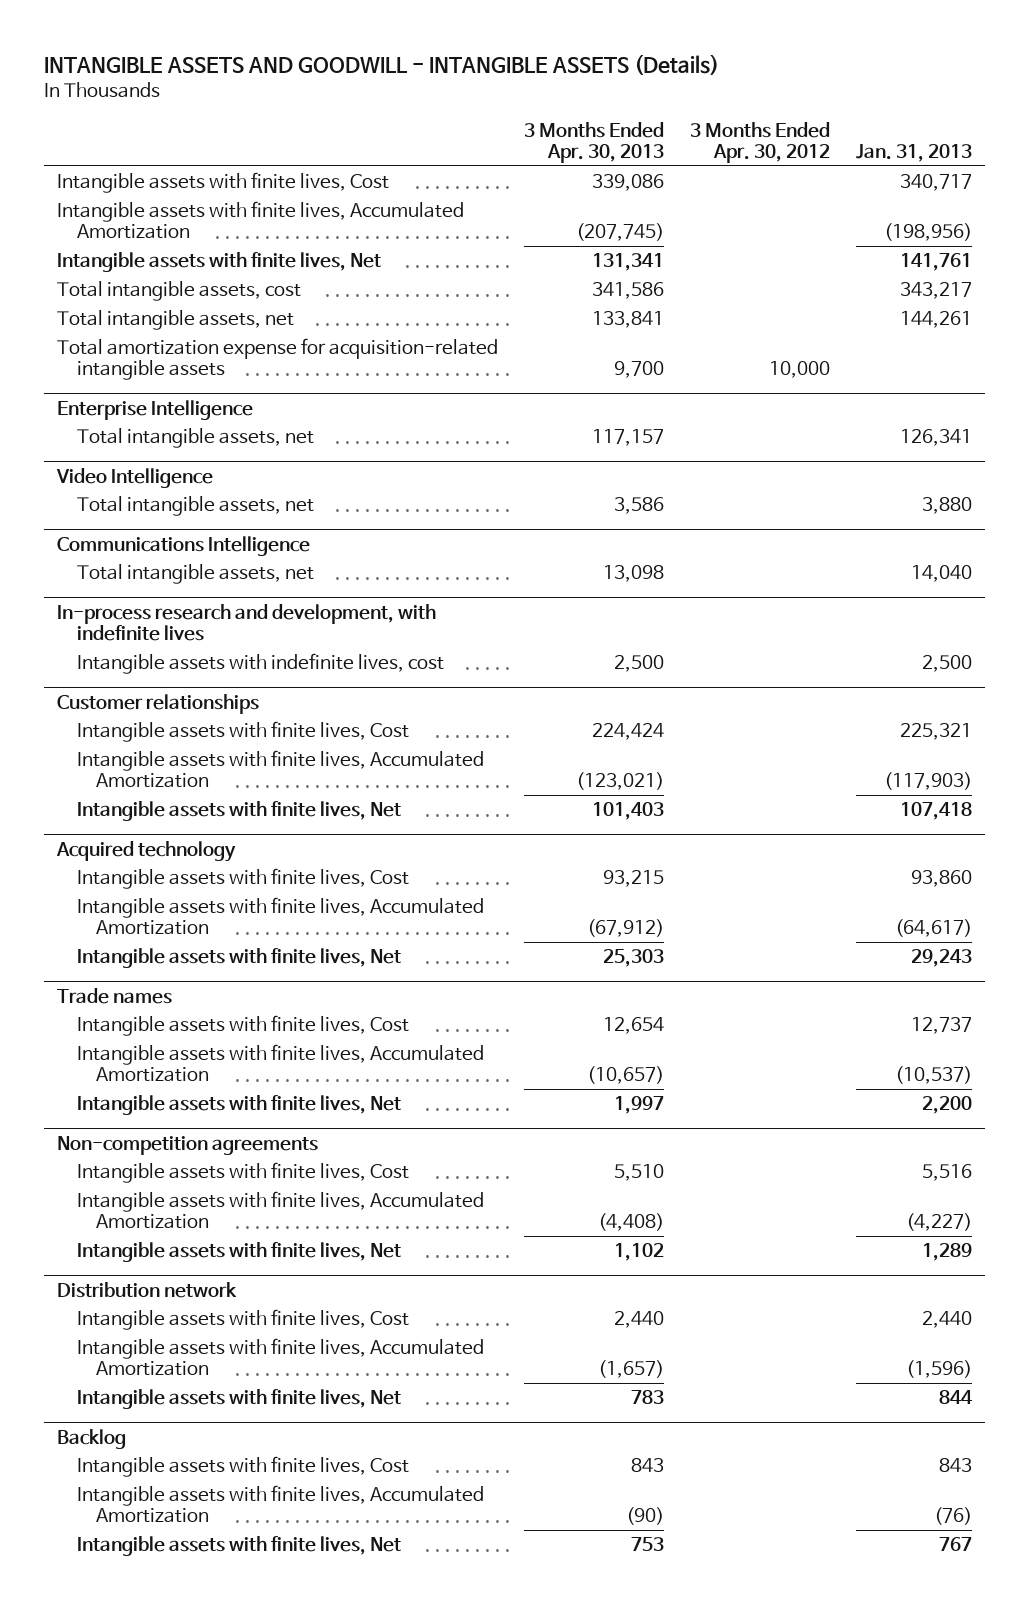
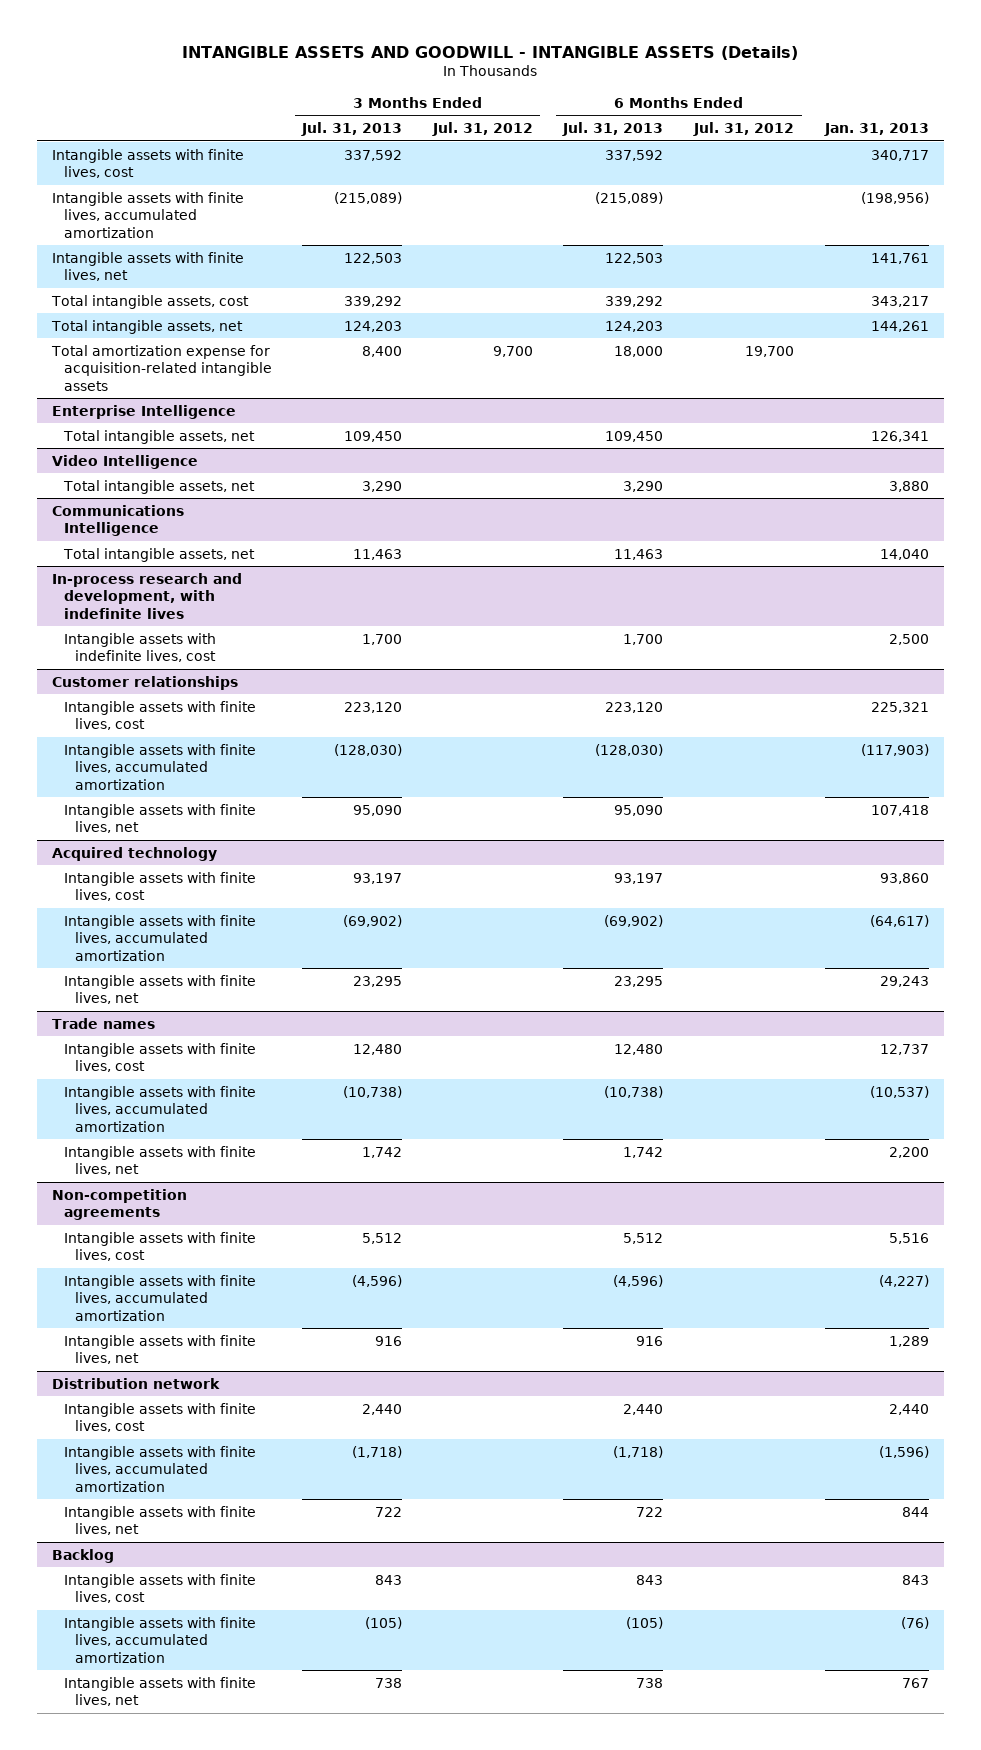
- | 3 Months Ended Apr. 30, 2013 | 3 Months Ended Apr. 30, 2012 | Jan. 31, 2013
+ | 3 Months Ended Jul. 31, 2013 | 3 Months Ended Jul. 31, 2012 | 6 Months Ended Jul. 31, 2013 | 6 Months Ended Jul. 31, 2012 | Jan. 31, 2013
- Intangible assets with finite lives, Cost | 339,086 | | 340,717
- Intangible assets with finite lives, Accumulated Amortization | (207,745) | | (198,956)
- Intangible assets with finite lives, Net | 131,341 | | 141,761
+ Intangible assets with finite lives, cost | 337,592 | | 337,592 | | 340,717
+ Intangible assets with finite lives, accumulated amortization | (215,089) | | (215,089) | | (198,956)
+ Intangible assets with finite lives, net | 122,503 | | 122,503 | | 141,761
@ Customer relationships
- Intangible assets with finite lives, Cost | 224,424 | | 225,321
- Intangible assets with finite lives, Accumulated Amortization | (123,021) | | (117,903)
- Intangible assets with finite lives, Net | 101,403 | | 107,418
+ Intangible assets with finite lives, cost | 223,120 | | 223,120 | | 225,321
+ Intangible assets with finite lives, accumulated amortization | (128,030) | | (128,030) | | (117,903)
+ Intangible assets with finite lives, net | 95,090 | | 95,090 | | 107,418
@ Acquired technology
- Intangible assets with finite lives, Cost | 93,215 | | 93,860
- Intangible assets with finite lives, Accumulated Amortization | (67,912) | | (64,617)
- Intangible assets with finite lives, Net | 25,303 | | 29,243
+ Intangible assets with finite lives, cost | 93,197 | | 93,197 | | 93,860
+ Intangible assets with finite lives, accumulated amortization | (69,902) | | (69,902) | | (64,617)
+ Intangible assets with finite lives, net | 23,295 | | 23,295 | | 29,243
@ Trade names
- Intangible assets with finite lives, Cost | 12,654 | | 12,737
- Intangible assets with finite lives, Accumulated Amortization | (10,657) | | (10,537)
- Intangible assets with finite lives, Net | 1,997 | | 2,200
+ Intangible assets with finite lives, cost | 12,480 | | 12,480 | | 12,737
+ Intangible assets with finite lives, accumulated amortization | (10,738) | | (10,738) | | (10,537)
+ Intangible assets with finite lives, net | 1,742 | | 1,742 | | 2,200
@ Non-competition agreements
- Intangible assets with finite lives, Cost | 5,510 | | 5,516
- Intangible assets with finite lives, Accumulated Amortization | (4,408) | | (4,227)
- Intangible assets with finite lives, Net | 1,102 | | 1,289
+ Intangible assets with finite lives, cost | 5,512 | | 5,512 | | 5,516
+ Intangible assets with finite lives, accumulated amortization | (4,596) | | (4,596) | | (4,227)
+ Intangible assets with finite lives, net | 916 | | 916 | | 1,289
@ Distribution network
- Intangible assets with finite lives, Cost | 2,440 | | 2,440
- Intangible assets with finite lives, Accumulated Amortization | (1,657) | | (1,596)
- Intangible assets with finite lives, Net | 783 | | 844
+ Intangible assets with finite lives, cost | 2,440 | | 2,440 | | 2,440
+ Intangible assets with finite lives, accumulated amortization | (1,718) | | (1,718) | | (1,596)
+ Intangible assets with finite lives, net | 722 | | 722 | | 844
@ Backlog
- Intangible assets with finite lives, Cost | 843 | | 843
- Intangible assets with finite lives, Accumulated Amortization | (90) | | (76)
- Intangible assets with finite lives, Net | 753 | | 767
+ Intangible assets with finite lives, cost | 843 | | 843 | | 843
+ Intangible assets with finite lives, accumulated amortization | (105) | | (105) | | (76)
+ Intangible assets with finite lives, net | 738 | | 738 | | 767

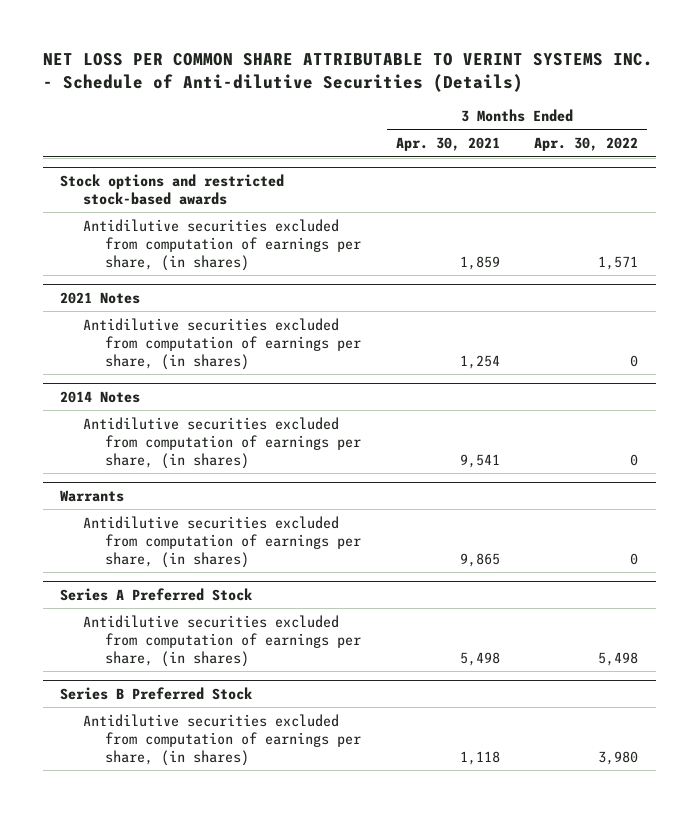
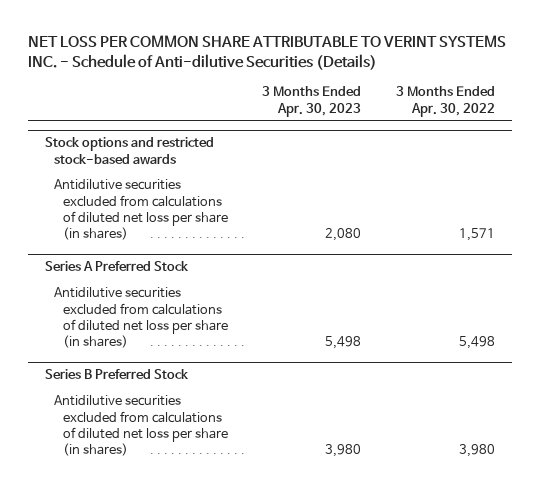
- | 3 Months Ended Apr. 30, 2021 | 3 Months Ended Apr. 30, 2022
+ | 3 Months Ended Apr. 30, 2023 | 3 Months Ended Apr. 30, 2022
@ Stock options and restricted stock-based awards
- Antidilutive securities excluded from computation of earnings per share, (in shares) | 1,859 | 1,571
- 2021 Notes
- Antidilutive securities excluded from computation of earnings per share, (in shares) | 1,254 | 0
- 2014 Notes
- Antidilutive securities excluded from computation of earnings per share, (in shares) | 9,541 | 0
- Warrants
- Antidilutive securities excluded from computation of earnings per share, (in shares) | 9,865 | 0
@ Stock options and restricted stock-based awards
+ Antidilutive securities excluded from calculations of diluted net loss per share (in shares) | 2,080 | 1,571
@ Series A Preferred Stock
- Antidilutive securities excluded from computation of earnings per share, (in shares) | 5,498 | 5,498
+ Antidilutive securities excluded from calculations of diluted net loss per share (in shares) | 5,498 | 5,498
@ Series B Preferred Stock
- Antidilutive securities excluded from computation of earnings per share, (in shares) | 1,118 | 3,980
+ Antidilutive securities excluded from calculations of diluted net loss per share (in shares) | 3,980 | 3,980

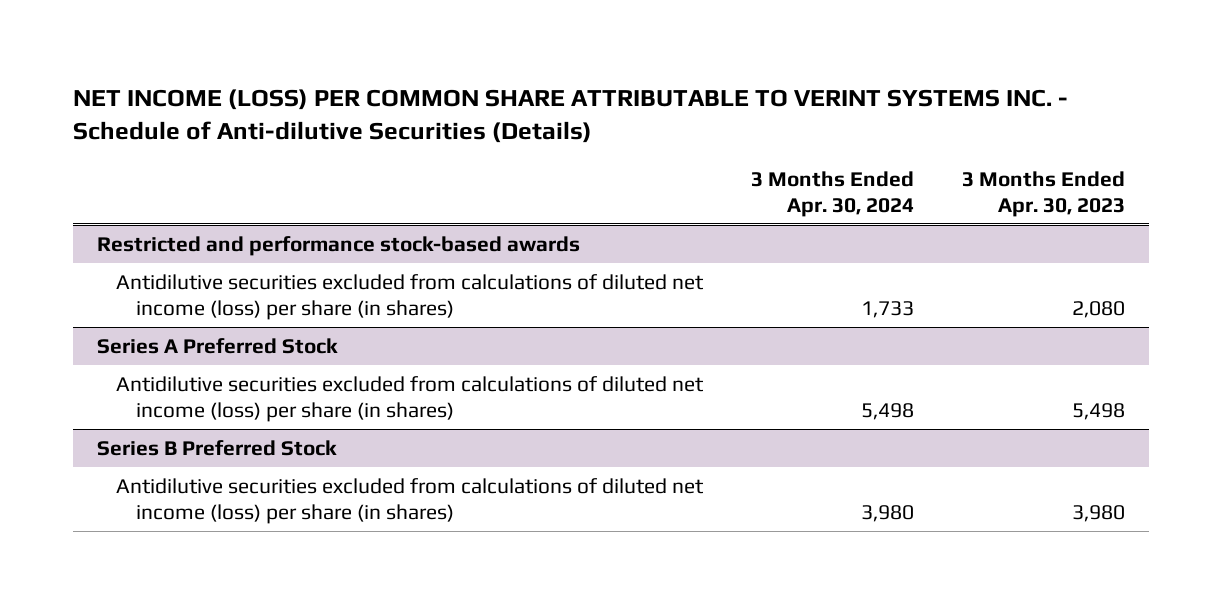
- NET LOSS PER COMMON SHARE ATTRIBUTABLE TO VERINT SYSTEMS INC. - Schedule of Anti-dilutive Securities (Details)
+ NET INCOME (LOSS) PER COMMON SHARE ATTRIBUTABLE TO VERINT SYSTEMS INC. - Schedule of Anti-dilutive Securities (Details)
- | 3 Months Ended Apr. 30, 2023 | 3 Months Ended Apr. 30, 2022
+ | 3 Months Ended Apr. 30, 2024 | 3 Months Ended Apr. 30, 2023
- Stock options and restricted stock-based awards
- Antidilutive securities excluded from calculations of diluted net loss per share (in shares) | 2,080 | 1,571
+ Restricted and performance stock-based awards
+ Antidilutive securities excluded from calculations of diluted net income (loss) per share (in shares) | 1,733 | 2,080
@ Series A Preferred Stock
- Antidilutive securities excluded from calculations of diluted net loss per share (in shares) | 5,498 | 5,498
+ Antidilutive securities excluded from calculations of diluted net income (loss) per share (in shares) | 5,498 | 5,498
@ Series B Preferred Stock
- Antidilutive securities excluded from calculations of diluted net loss per share (in shares) | 3,980 | 3,980
+ Antidilutive securities excluded from calculations of diluted net income (loss) per share (in shares) | 3,980 | 3,980

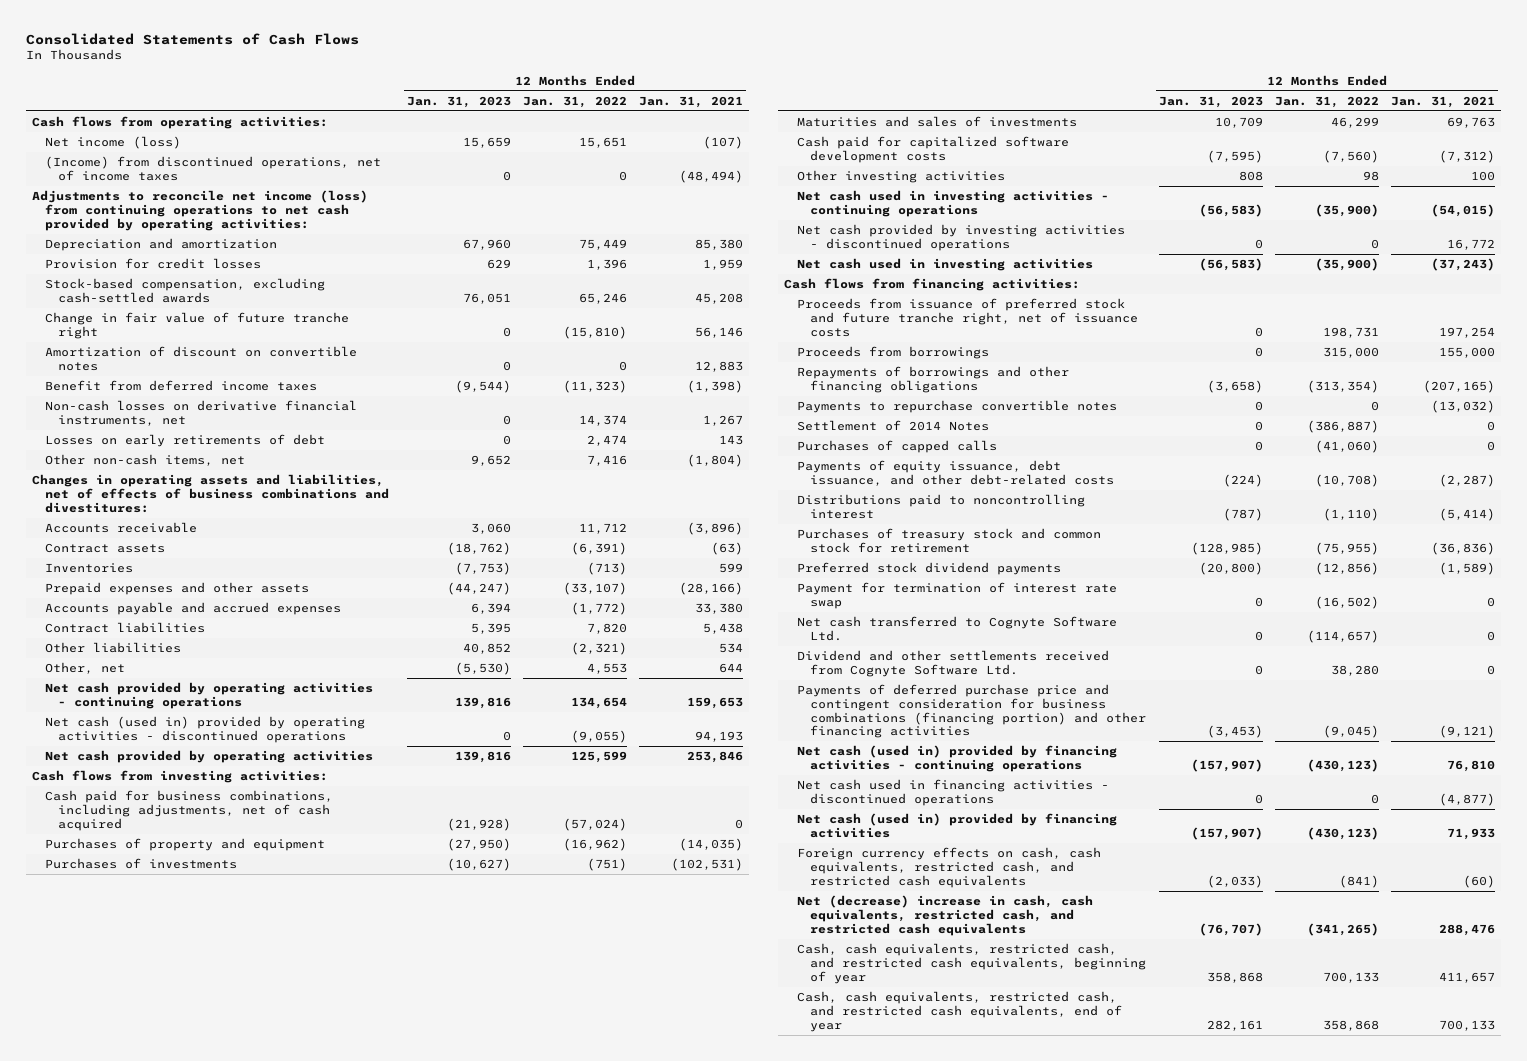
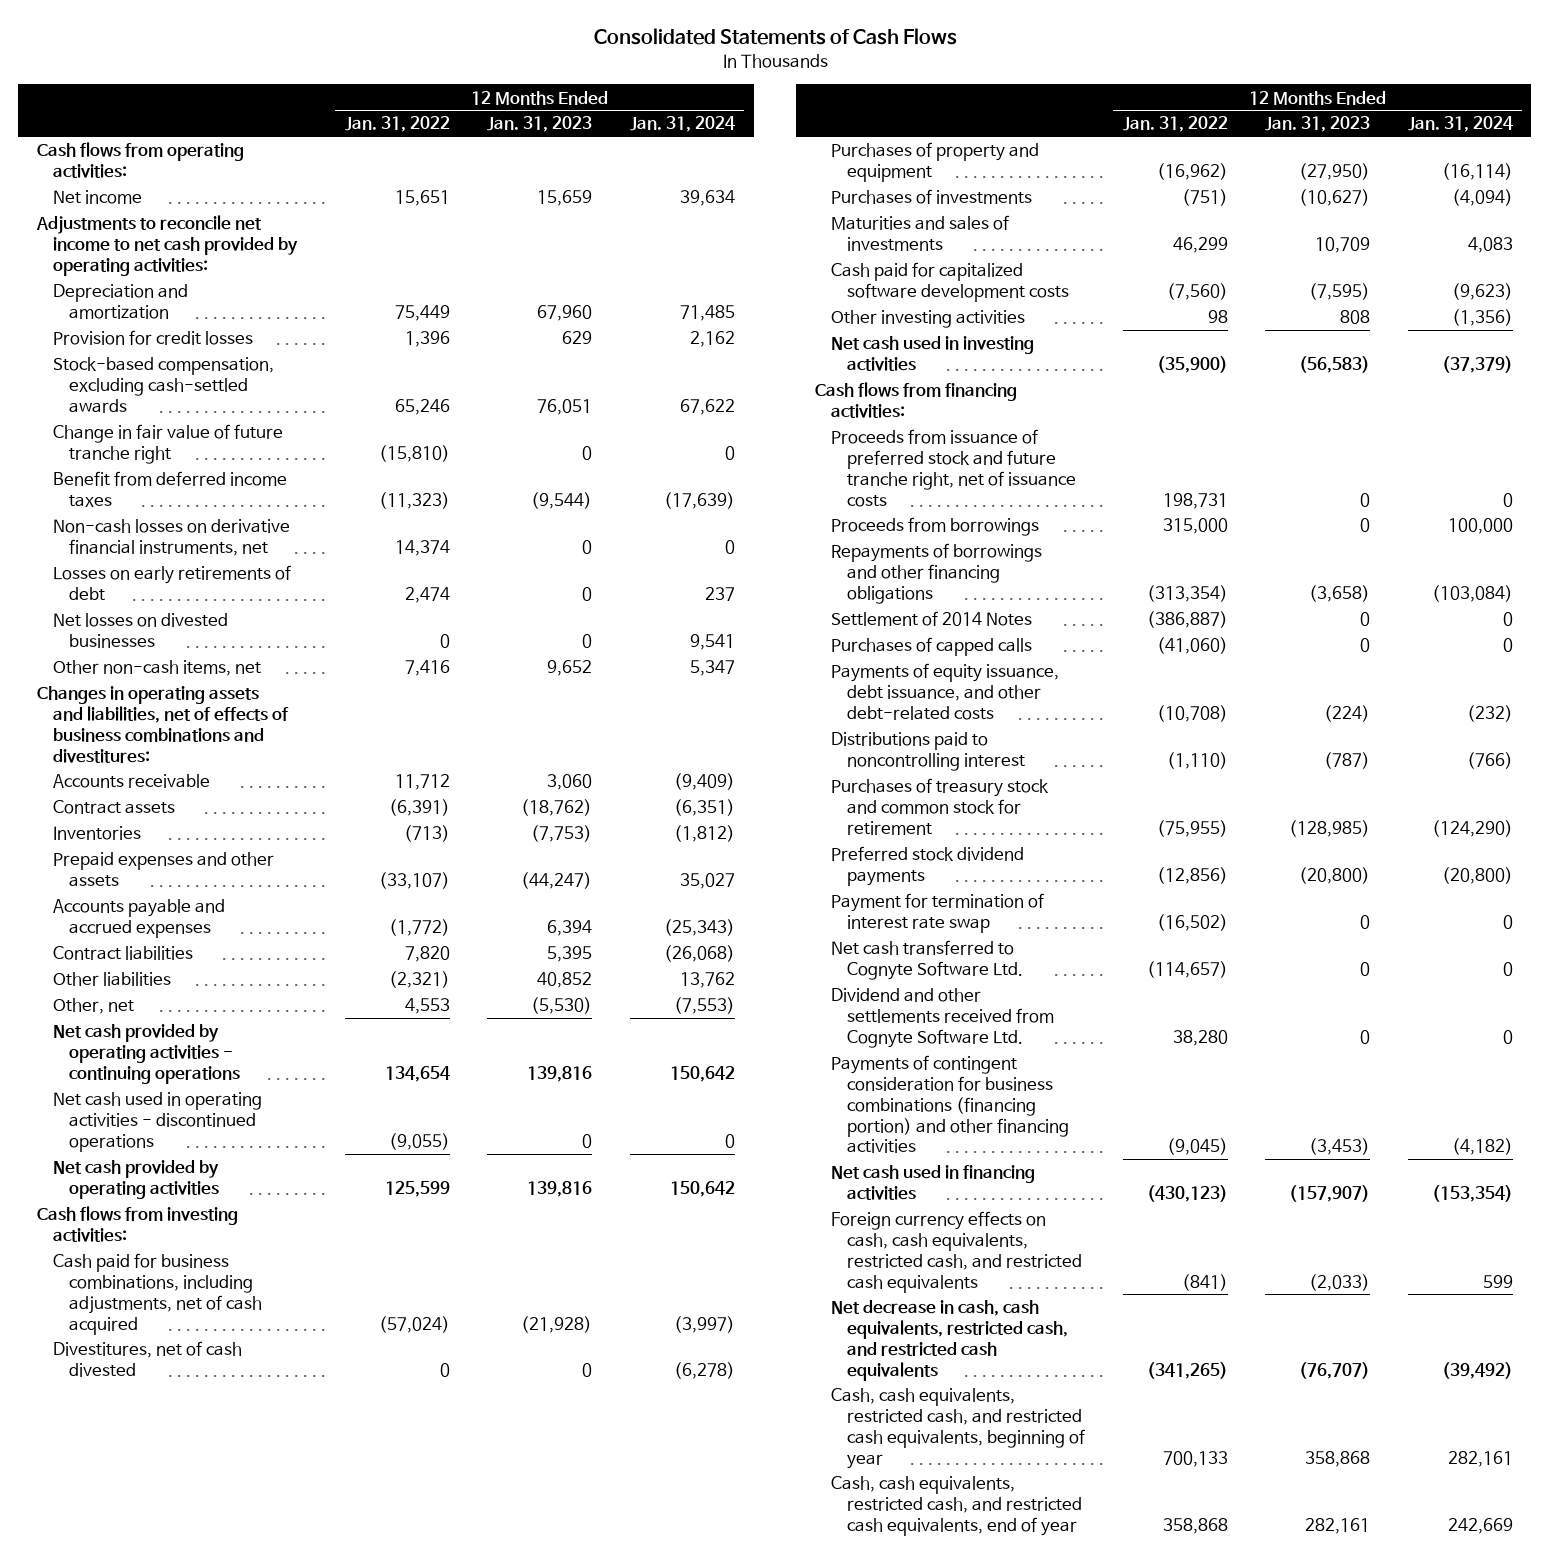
- | 12 Months Ended Jan. 31, 2023 | 12 Months Ended Jan. 31, 2022 | 12 Months Ended Jan. 31, 2021
+ | 12 Months Ended Jan. 31, 2022 | 12 Months Ended Jan. 31, 2023 | 12 Months Ended Jan. 31, 2024
- Net income (loss) | 15,659 | 15,651 | (107)
- (Income) from discontinued operations, net of income taxes | 0 | 0 | (48,494)
- Adjustments to reconcile net income (loss) from continuing operations to net cash provided by operating activities:
+ Net income | 15,651 | 15,659 | 39,634
+ Adjustments to reconcile net income to net cash provided by operating activities:
- Amortization of discount on convertible notes | 0 | 0 | 12,883
+ Net losses on divested businesses | 0 | 0 | 9,541
- Net cash (used in) provided by operating activities - discontinued operations | 0 | (9,055) | 94,193
+ Net cash used in operating activities - discontinued operations | (9,055) | 0 | 0
+ Divestitures, net of cash divested | 0 | 0 | (6,278)
- Net cash used in investing activities - continuing operations | (56,583) | (35,900) | (54,015)
- Net cash provided by investing activities - discontinued operations | 0 | 0 | 16,772
- Payments to repurchase convertible notes | 0 | 0 | (13,032)
- Payments of deferred purchase price and contingent consideration for business combinations (financing portion) and other financing activities | (3,453) | (9,045) | (9,121)
- Net cash (used in) provided by financing activities - continuing operations | (157,907) | (430,123) | 76,810
- Net cash used in financing activities - discontinued operations | 0 | 0 | (4,877)
- Net cash (used in) provided by financing activities | (157,907) | (430,123) | 71,933
+ Payments of contingent consideration for business combinations (financing portion) and other financing activities | (9,045) | (3,453) | (4,182)
+ Net cash used in financing activities | (430,123) | (157,907) | (153,354)
- Net (decrease) increase in cash, cash equivalents, restricted cash, and restricted cash equivalents | (76,707) | (341,265) | 288,476
+ Net decrease in cash, cash equivalents, restricted cash, and restricted cash equivalents | (341,265) | (76,707) | (39,492)

